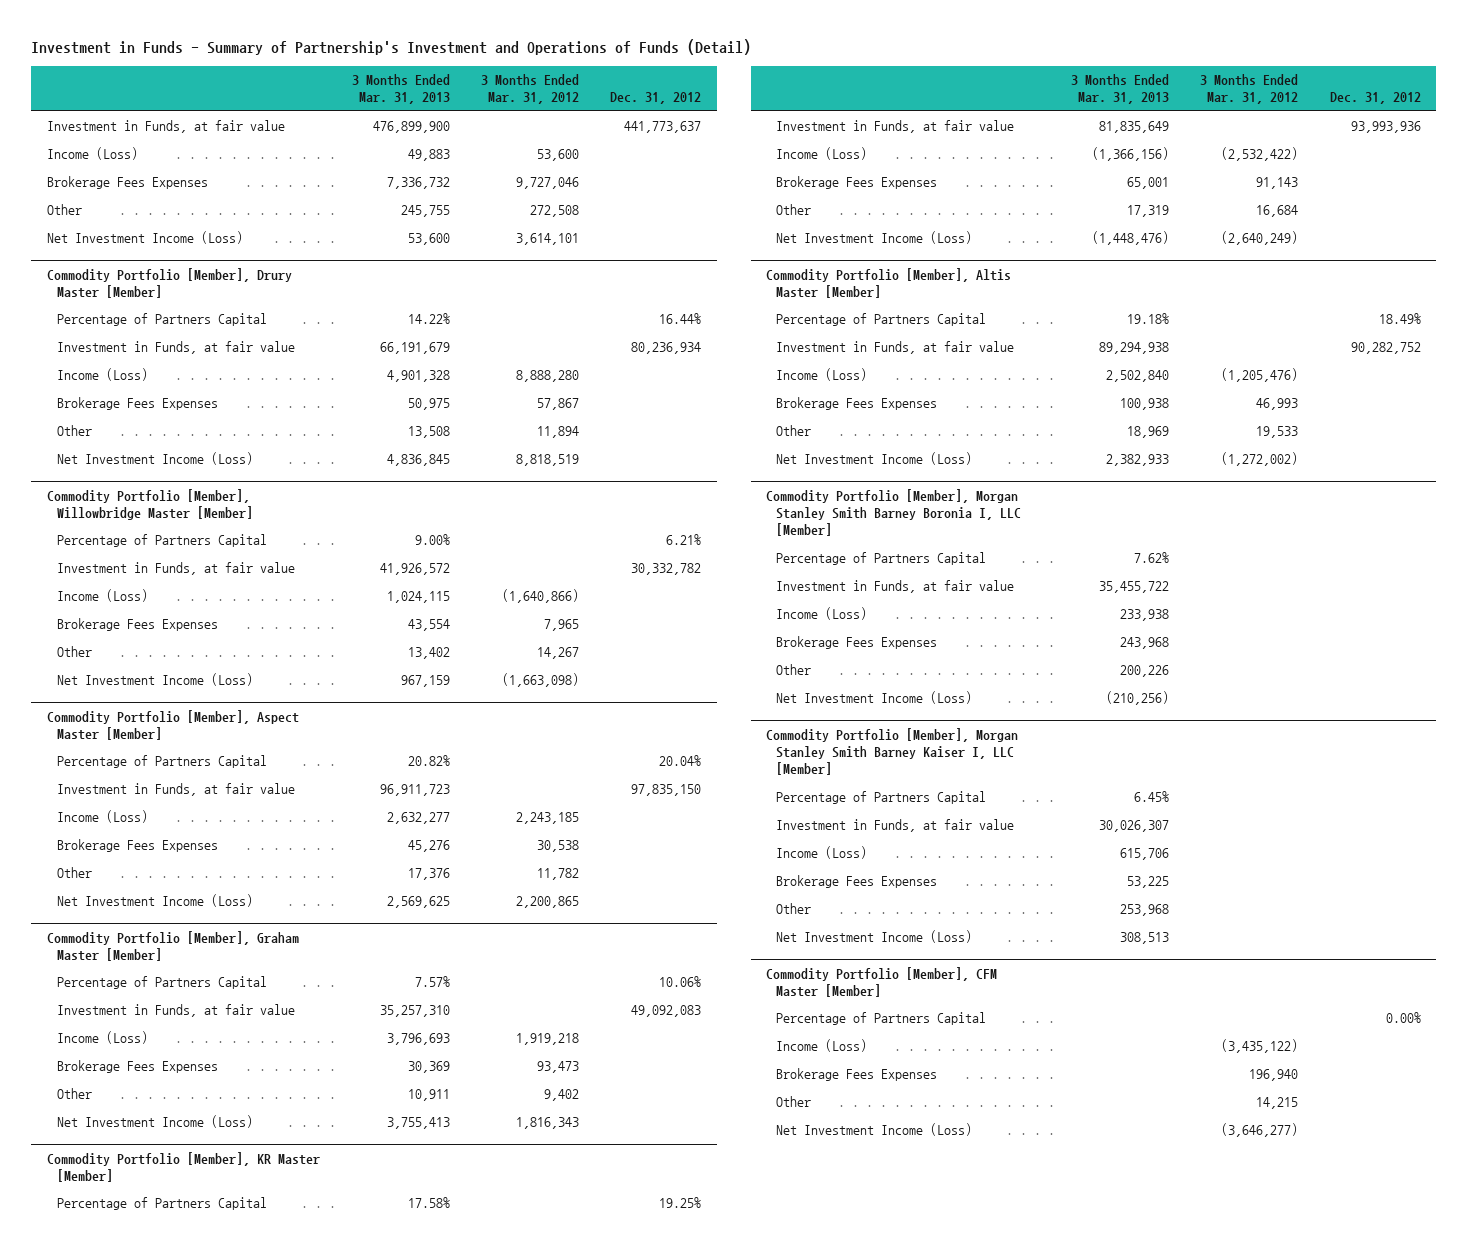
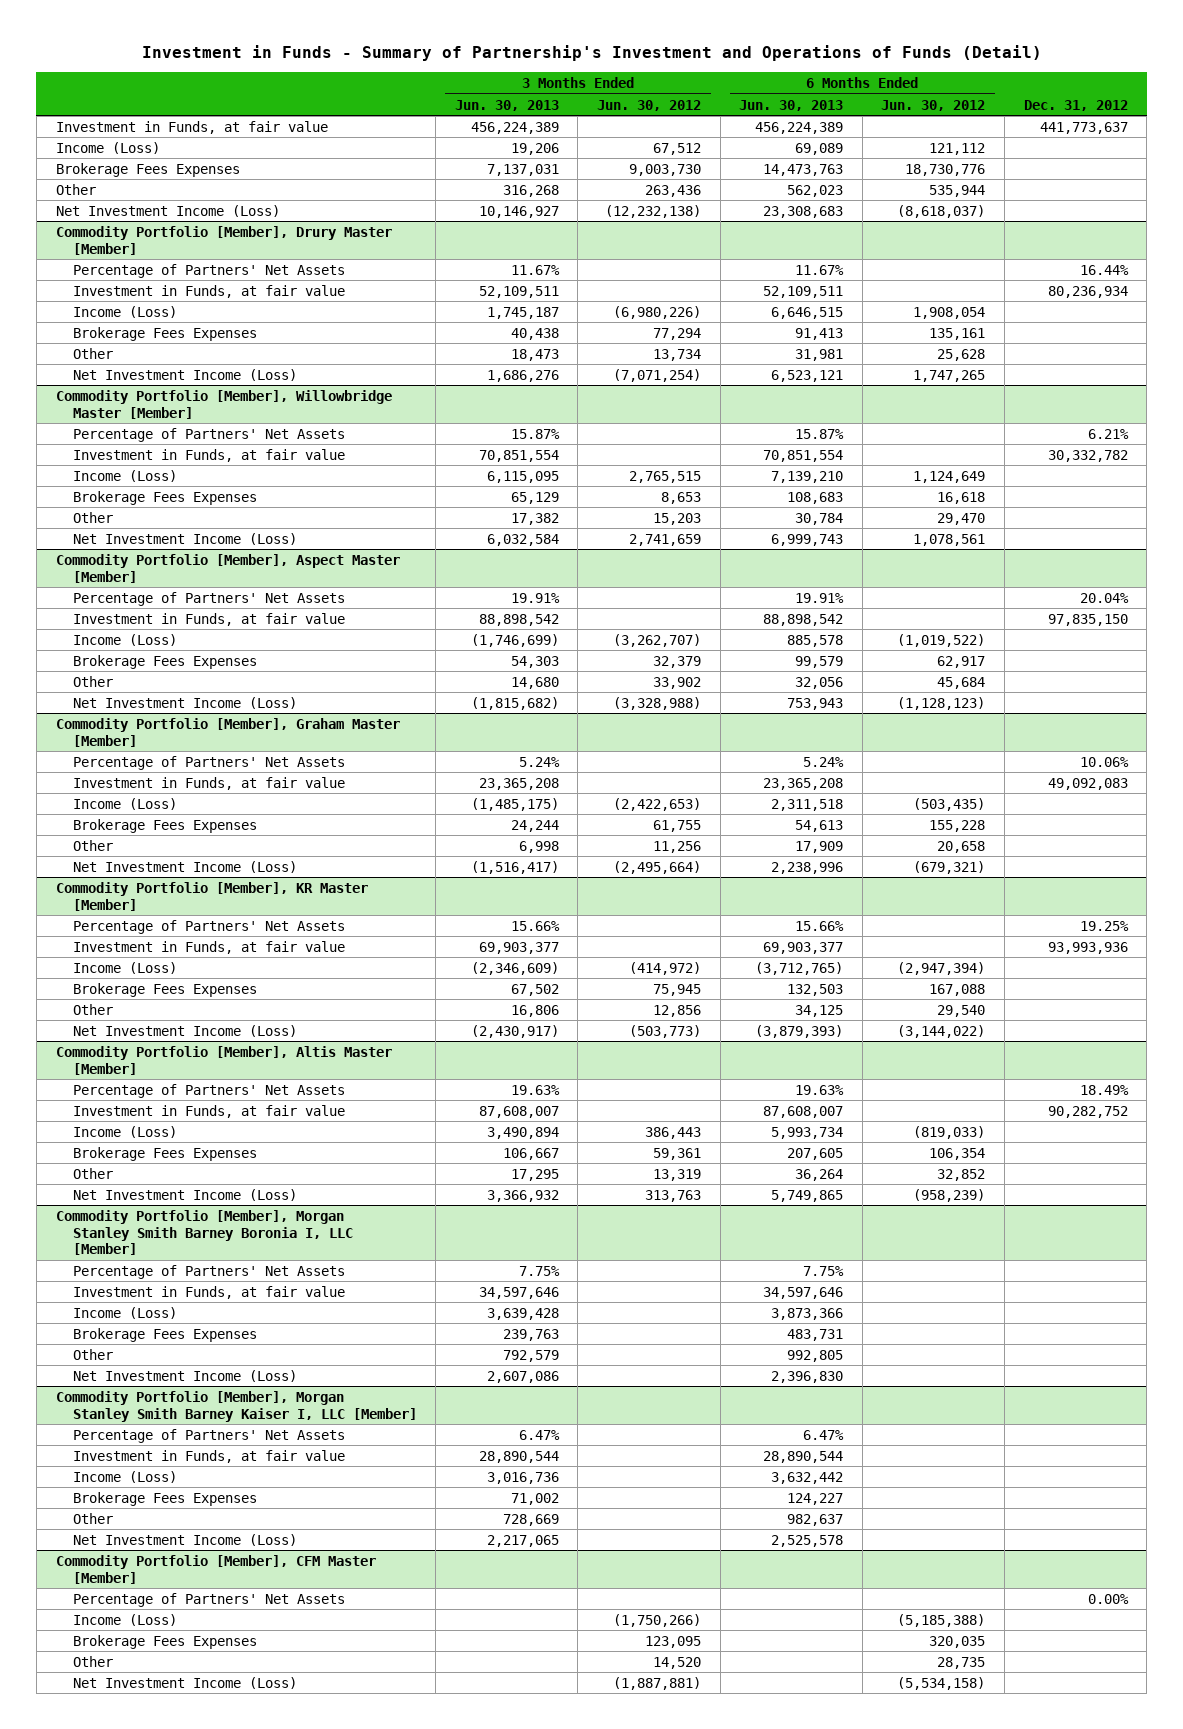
- | 3 Months Ended Mar. 31, 2013 | 3 Months Ended Mar. 31, 2012 | Dec. 31, 2012
+ | 3 Months Ended Jun. 30, 2013 | 3 Months Ended Jun. 30, 2012 | 6 Months Ended Jun. 30, 2013 | 6 Months Ended Jun. 30, 2012 | Dec. 31, 2012
@ Commodity Portfolio [Member], Drury Master [Member]
- Percentage of Partners Capital | 14.22% | | 16.44%
+ Percentage of Partners' Net Assets | 11.67% | | 11.67% | | 16.44%
@ Commodity Portfolio [Member], Willowbridge Master [Member]
- Percentage of Partners Capital | 9.00% | | 6.21%
+ Percentage of Partners' Net Assets | 15.87% | | 15.87% | | 6.21%
@ Commodity Portfolio [Member], Aspect Master [Member]
- Percentage of Partners Capital | 20.82% | | 20.04%
+ Percentage of Partners' Net Assets | 19.91% | | 19.91% | | 20.04%
@ Commodity Portfolio [Member], Graham Master [Member]
- Percentage of Partners Capital | 7.57% | | 10.06%
+ Percentage of Partners' Net Assets | 5.24% | | 5.24% | | 10.06%
@ Commodity Portfolio [Member], KR Master [Member]
- Percentage of Partners Capital | 17.58% | | 19.25%
+ Percentage of Partners' Net Assets | 15.66% | | 15.66% | | 19.25%
@ Commodity Portfolio [Member], Altis Master [Member]
- Percentage of Partners Capital | 19.18% | | 18.49%
+ Percentage of Partners' Net Assets | 19.63% | | 19.63% | | 18.49%
@ Commodity Portfolio [Member], Morgan Stanley Smith Barney Boronia I, LLC [Member]
- Percentage of Partners Capital | 7.62% | |
+ Percentage of Partners' Net Assets | 7.75% | | 7.75% | |
@ Commodity Portfolio [Member], Morgan Stanley Smith Barney Kaiser I, LLC [Member]
- Percentage of Partners Capital | 6.45% | |
+ Percentage of Partners' Net Assets | 6.47% | | 6.47% | |
@ Commodity Portfolio [Member], CFM Master [Member]
- Percentage of Partners Capital | | | 0.00%
+ Percentage of Partners' Net Assets | | | | | 0.00%

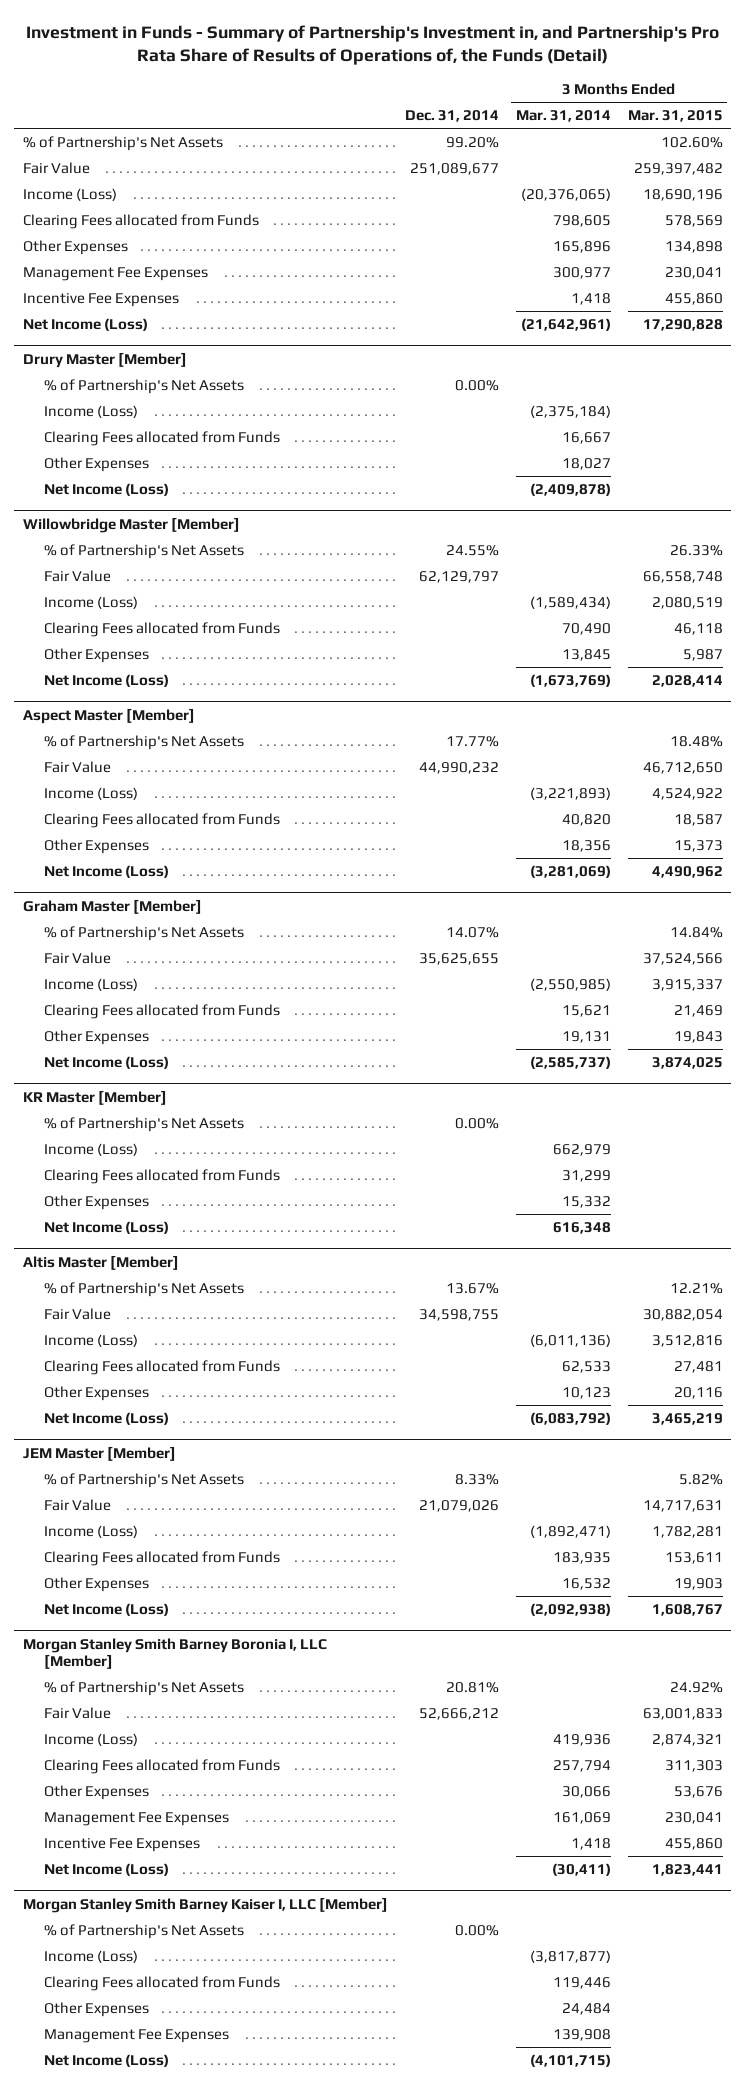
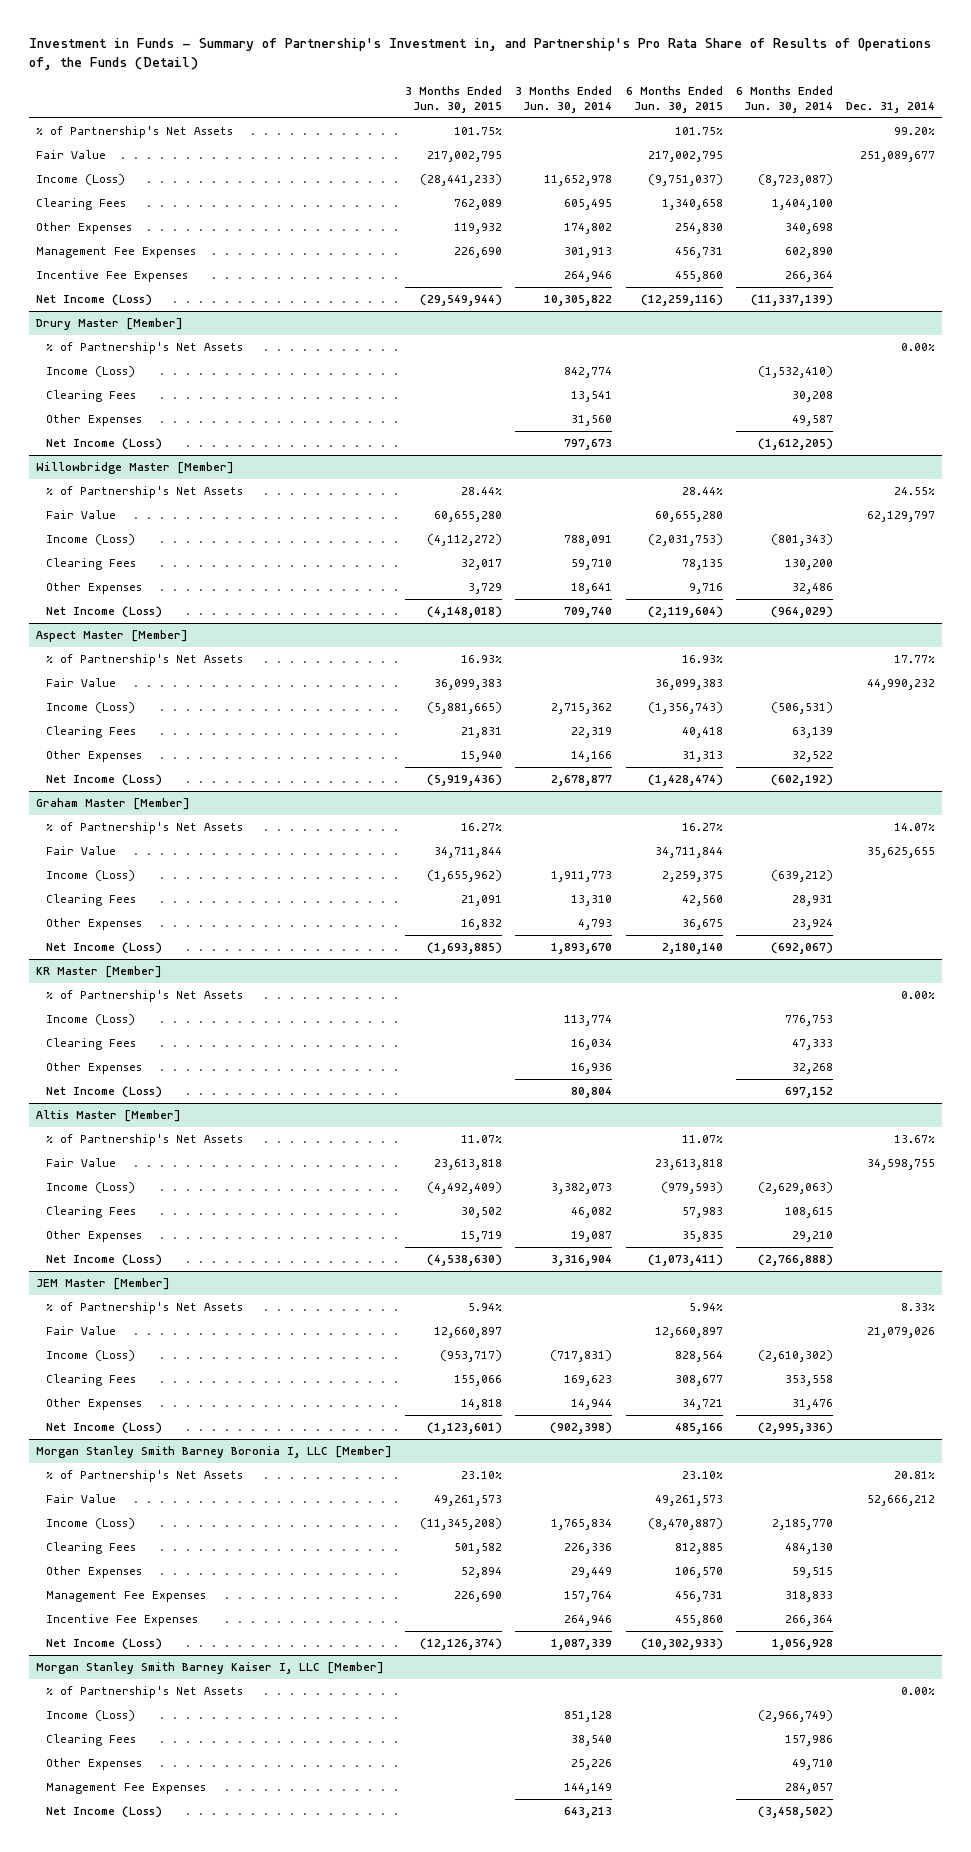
- | Dec. 31, 2014 | 3 Months Ended Mar. 31, 2014 | 3 Months Ended Mar. 31, 2015
+ | 3 Months Ended Jun. 30, 2015 | 3 Months Ended Jun. 30, 2014 | 6 Months Ended Jun. 30, 2015 | 6 Months Ended Jun. 30, 2014 | Dec. 31, 2014
- Clearing Fees allocated from Funds | | 798,605 | 578,569
+ Clearing Fees | 762,089 | 605,495 | 1,340,658 | 1,404,100 |
@ Drury Master [Member]
- Clearing Fees allocated from Funds | | 16,667 |
+ Clearing Fees | | 13,541 | | 30,208 |
@ Willowbridge Master [Member]
- Clearing Fees allocated from Funds | | 70,490 | 46,118
+ Clearing Fees | 32,017 | 59,710 | 78,135 | 130,200 |
@ Aspect Master [Member]
- Clearing Fees allocated from Funds | | 40,820 | 18,587
+ Clearing Fees | 21,831 | 22,319 | 40,418 | 63,139 |
@ Graham Master [Member]
- Clearing Fees allocated from Funds | | 15,621 | 21,469
+ Clearing Fees | 21,091 | 13,310 | 42,560 | 28,931 |
@ KR Master [Member]
- Clearing Fees allocated from Funds | | 31,299 |
+ Clearing Fees | | 16,034 | | 47,333 |
@ Altis Master [Member]
- Clearing Fees allocated from Funds | | 62,533 | 27,481
+ Clearing Fees | 30,502 | 46,082 | 57,983 | 108,615 |
@ JEM Master [Member]
- Clearing Fees allocated from Funds | | 183,935 | 153,611
+ Clearing Fees | 155,066 | 169,623 | 308,677 | 353,558 |
@ Morgan Stanley Smith Barney Boronia I, LLC [Member]
- Clearing Fees allocated from Funds | | 257,794 | 311,303
+ Clearing Fees | 501,582 | 226,336 | 812,885 | 484,130 |
@ Morgan Stanley Smith Barney Kaiser I, LLC [Member]
- Clearing Fees allocated from Funds | | 119,446 |
+ Clearing Fees | | 38,540 | | 157,986 |

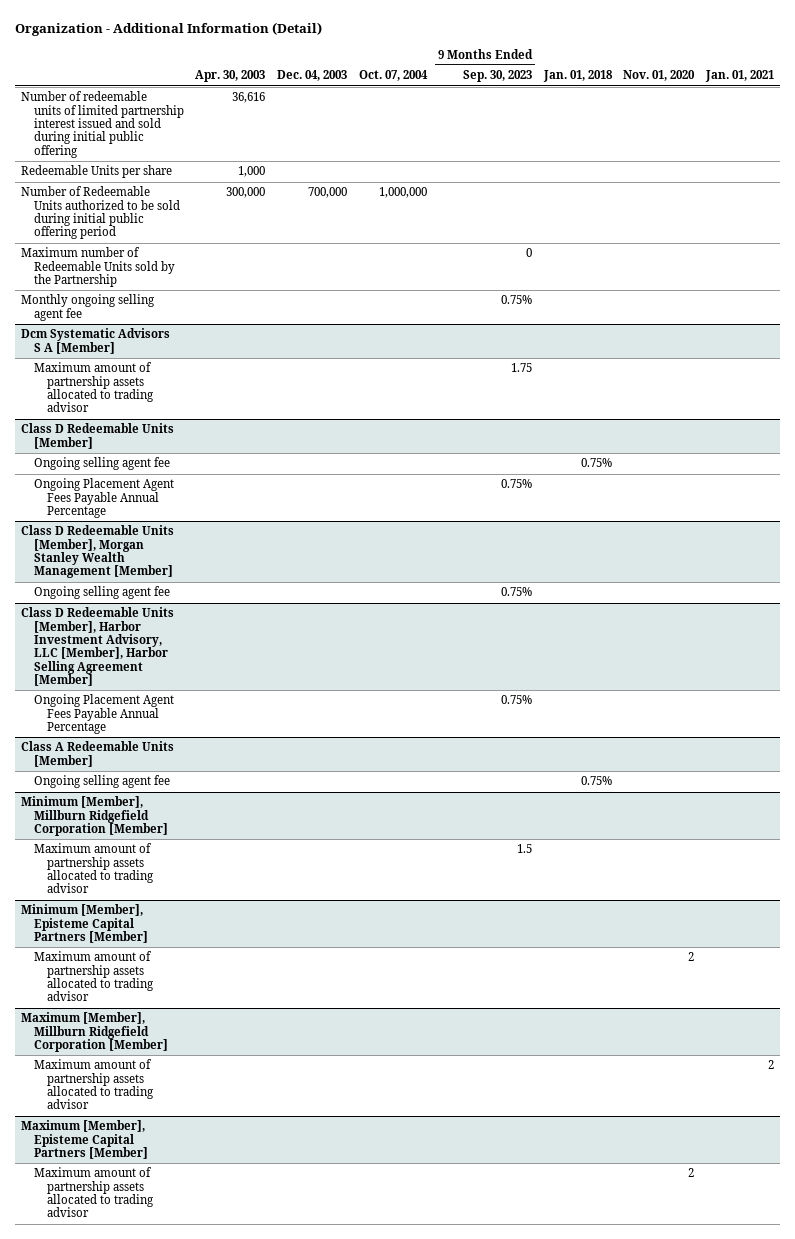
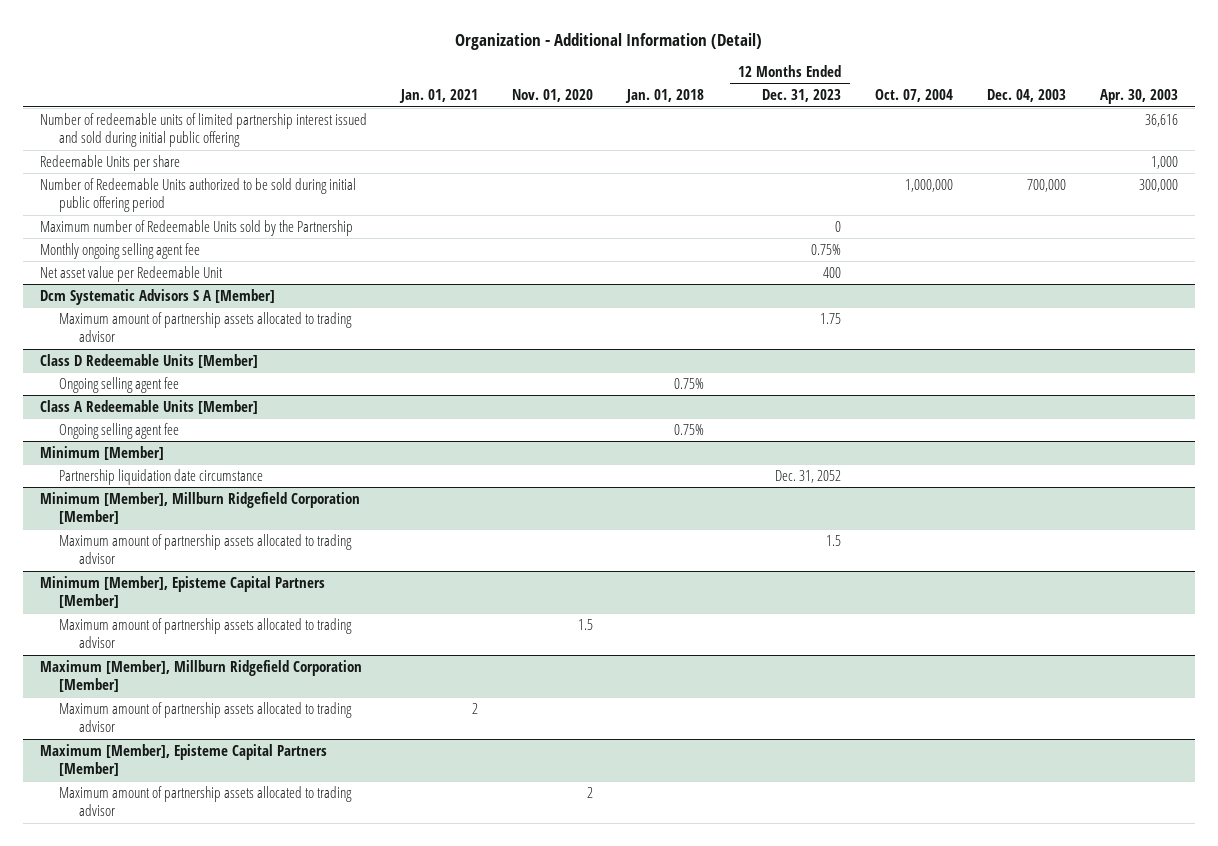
- | Apr. 30, 2003 | Dec. 04, 2003 | Oct. 07, 2004 | 9 Months Ended Sep. 30, 2023 | Jan. 01, 2018 | Nov. 01, 2020 | Jan. 01, 2021
+ | Jan. 01, 2021 | Nov. 01, 2020 | Jan. 01, 2018 | 12 Months Ended Dec. 31, 2023 | Oct. 07, 2004 | Dec. 04, 2003 | Apr. 30, 2003
+ Net asset value per Redeemable Unit | | | | 400 | | |
@ Class D Redeemable Units [Member]
- Ongoing Placement Agent Fees Payable Annual Percentage | | | | 0.75% | | |
- Class D Redeemable Units [Member], Morgan Stanley Wealth Management [Member]
- Ongoing selling agent fee | | | | 0.75% | | |
- Class D Redeemable Units [Member], Harbor Investment Advisory, LLC [Member], Harbor Selling Agreement [Member]
- Ongoing Placement Agent Fees Payable Annual Percentage | | | | 0.75% | | |
+ Minimum [Member]
+ Partnership liquidation date circumstance | | | | Dec. 31, 2052 | | |
@ Minimum [Member], Episteme Capital Partners [Member]
- Maximum amount of partnership assets allocated to trading advisor | | | | | | 2 |
+ Maximum amount of partnership assets allocated to trading advisor | | 1.5 | | | | |

